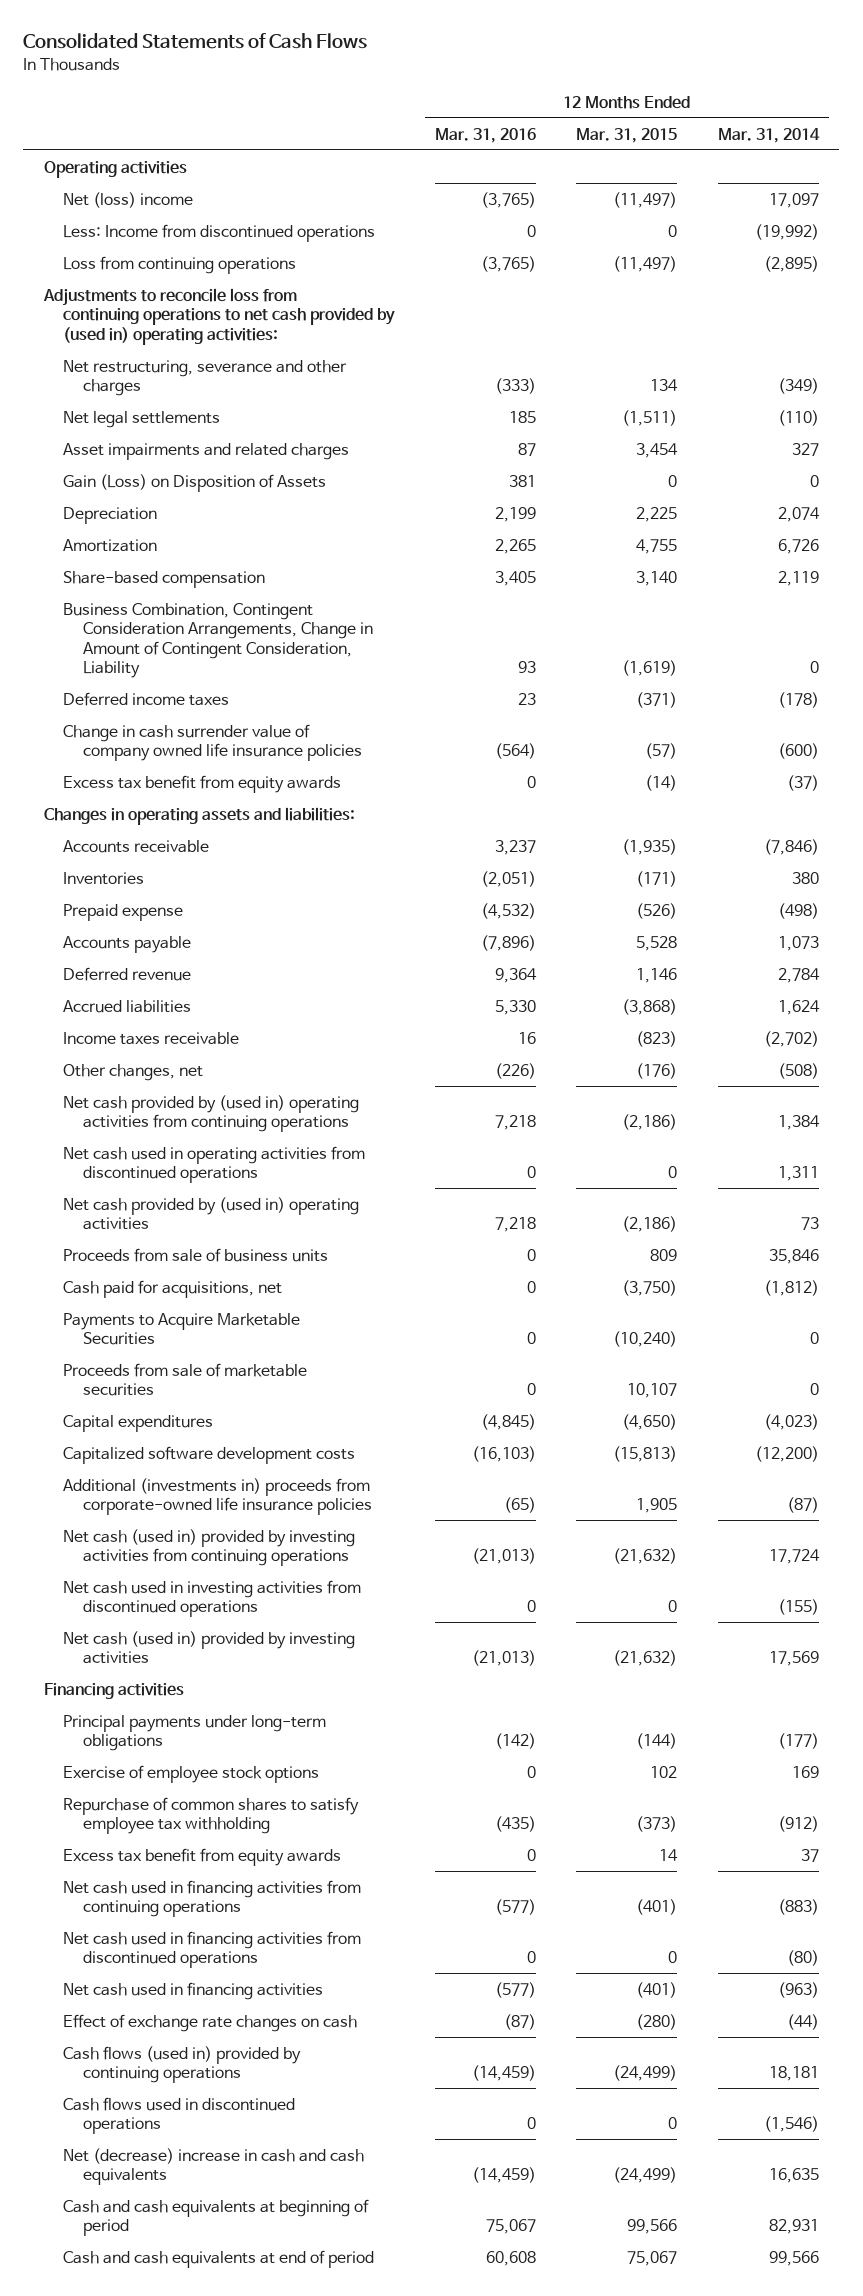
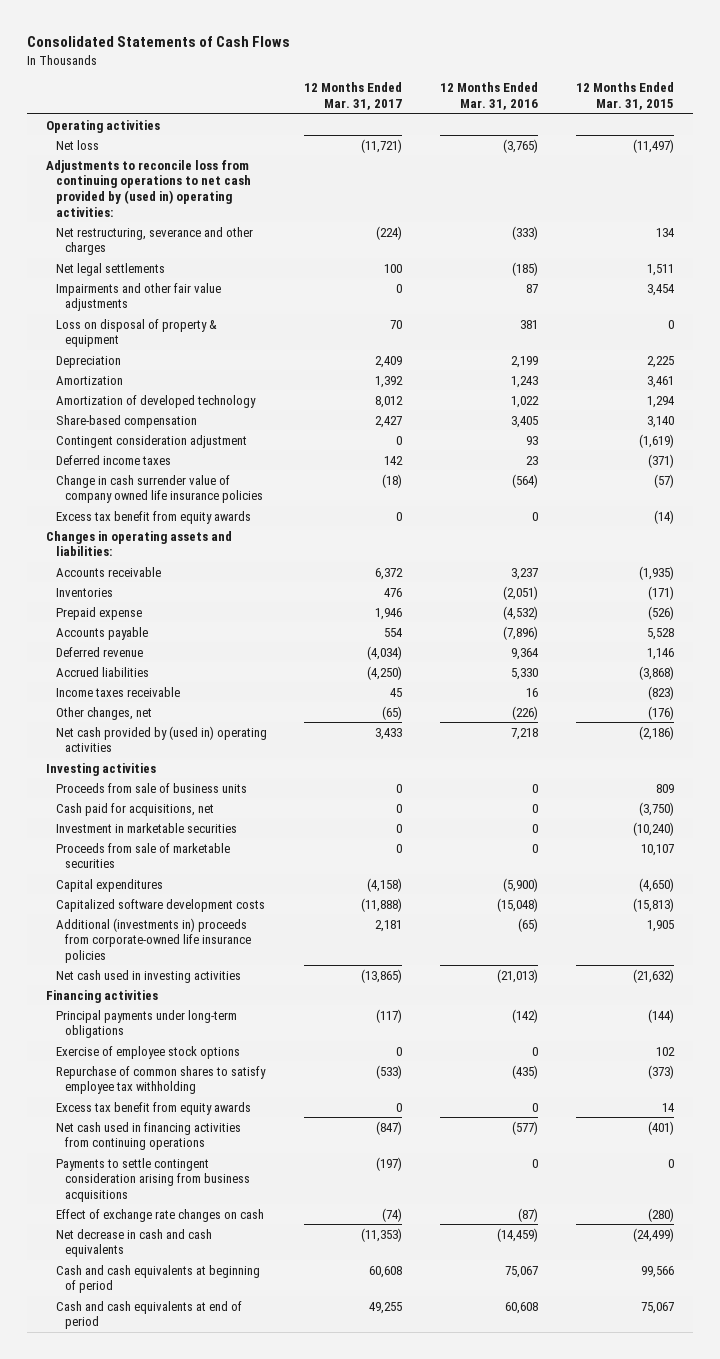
- | 12 Months Ended Mar. 31, 2016 | 12 Months Ended Mar. 31, 2015 | 12 Months Ended Mar. 31, 2014
+ | 12 Months Ended Mar. 31, 2017 | 12 Months Ended Mar. 31, 2016 | 12 Months Ended Mar. 31, 2015
- Net (loss) income | (3,765) | (11,497) | 17,097
- Less: Income from discontinued operations | 0 | 0 | (19,992)
- Loss from continuing operations | (3,765) | (11,497) | (2,895)
+ Net loss | (11,721) | (3,765) | (11,497)
- Net legal settlements | 185 | (1,511) | (110)
- Asset impairments and related charges | 87 | 3,454 | 327
- Gain (Loss) on Disposition of Assets | 381 | 0 | 0
+ Net legal settlements | 100 | (185) | 1,511
+ Impairments and other fair value adjustments | 0 | 87 | 3,454
+ Loss on disposal of property & equipment | 70 | 381 | 0
- Amortization | 2,265 | 4,755 | 6,726
+ Amortization | 1,392 | 1,243 | 3,461
+ Amortization of developed technology | 8,012 | 1,022 | 1,294
- Business Combination, Contingent Consideration Arrangements, Change in Amount of Contingent Consideration, Liability | 93 | (1,619) | 0
+ Contingent consideration adjustment | 0 | 93 | (1,619)
- Net cash provided by (used in) operating activities from continuing operations | 7,218 | (2,186) | 1,384
- Net cash used in operating activities from discontinued operations | 0 | 0 | 1,311
+ Investing activities
- Payments to Acquire Marketable Securities | 0 | (10,240) | 0
+ Investment in marketable securities | 0 | 0 | (10,240)
- Capital expenditures | (4,845) | (4,650) | (4,023)
- Capitalized software development costs | (16,103) | (15,813) | (12,200)
+ Capital expenditures | (4,158) | (5,900) | (4,650)
+ Capitalized software development costs | (11,888) | (15,048) | (15,813)
- Net cash (used in) provided by investing activities from continuing operations | (21,013) | (21,632) | 17,724
- Net cash used in investing activities from discontinued operations | 0 | 0 | (155)
- Net cash (used in) provided by investing activities | (21,013) | (21,632) | 17,569
+ Net cash used in investing activities | (13,865) | (21,013) | (21,632)
- Net cash used in financing activities from discontinued operations | 0 | 0 | (80)
- Net cash used in financing activities | (577) | (401) | (963)
+ Payments to settle contingent consideration arising from business acquisitions | (197) | 0 | 0
- Cash flows (used in) provided by continuing operations | (14,459) | (24,499) | 18,181
- Cash flows used in discontinued operations | 0 | 0 | (1,546)
- Net (decrease) increase in cash and cash equivalents | (14,459) | (24,499) | 16,635
+ Net decrease in cash and cash equivalents | (11,353) | (14,459) | (24,499)

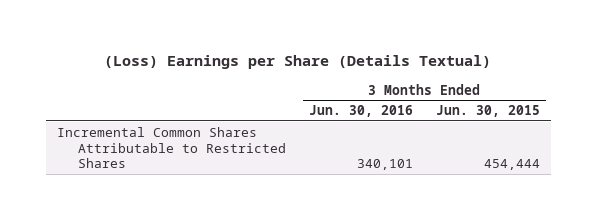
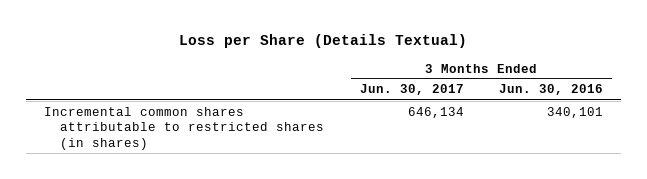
- (Loss) Earnings per Share (Details Textual)
+ Loss per Share (Details Textual)
- | 3 Months Ended Jun. 30, 2016 | 3 Months Ended Jun. 30, 2015
+ | 3 Months Ended Jun. 30, 2017 | 3 Months Ended Jun. 30, 2016
- Incremental Common Shares Attributable to Restricted Shares | 340,101 | 454,444
+ Incremental common shares attributable to restricted shares (in shares) | 646,134 | 340,101

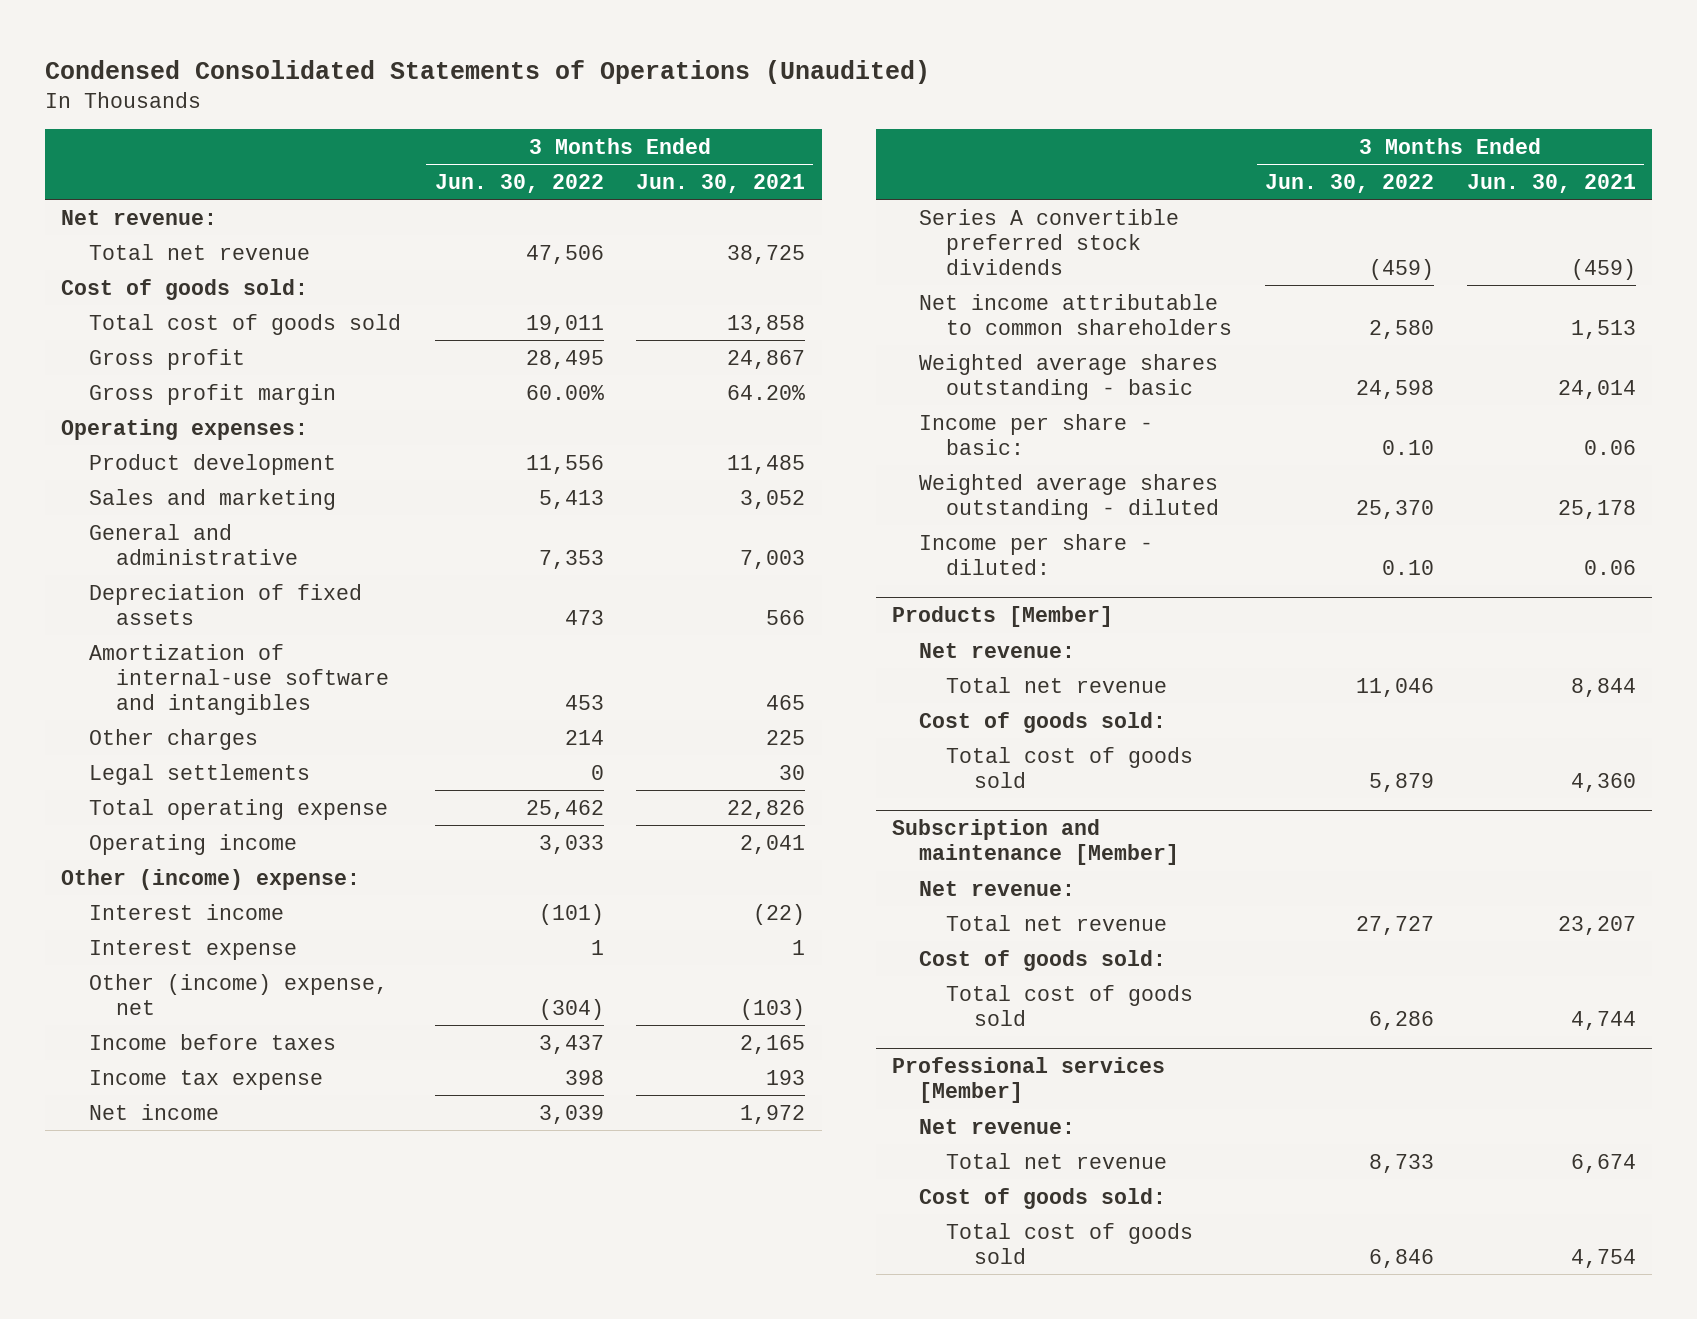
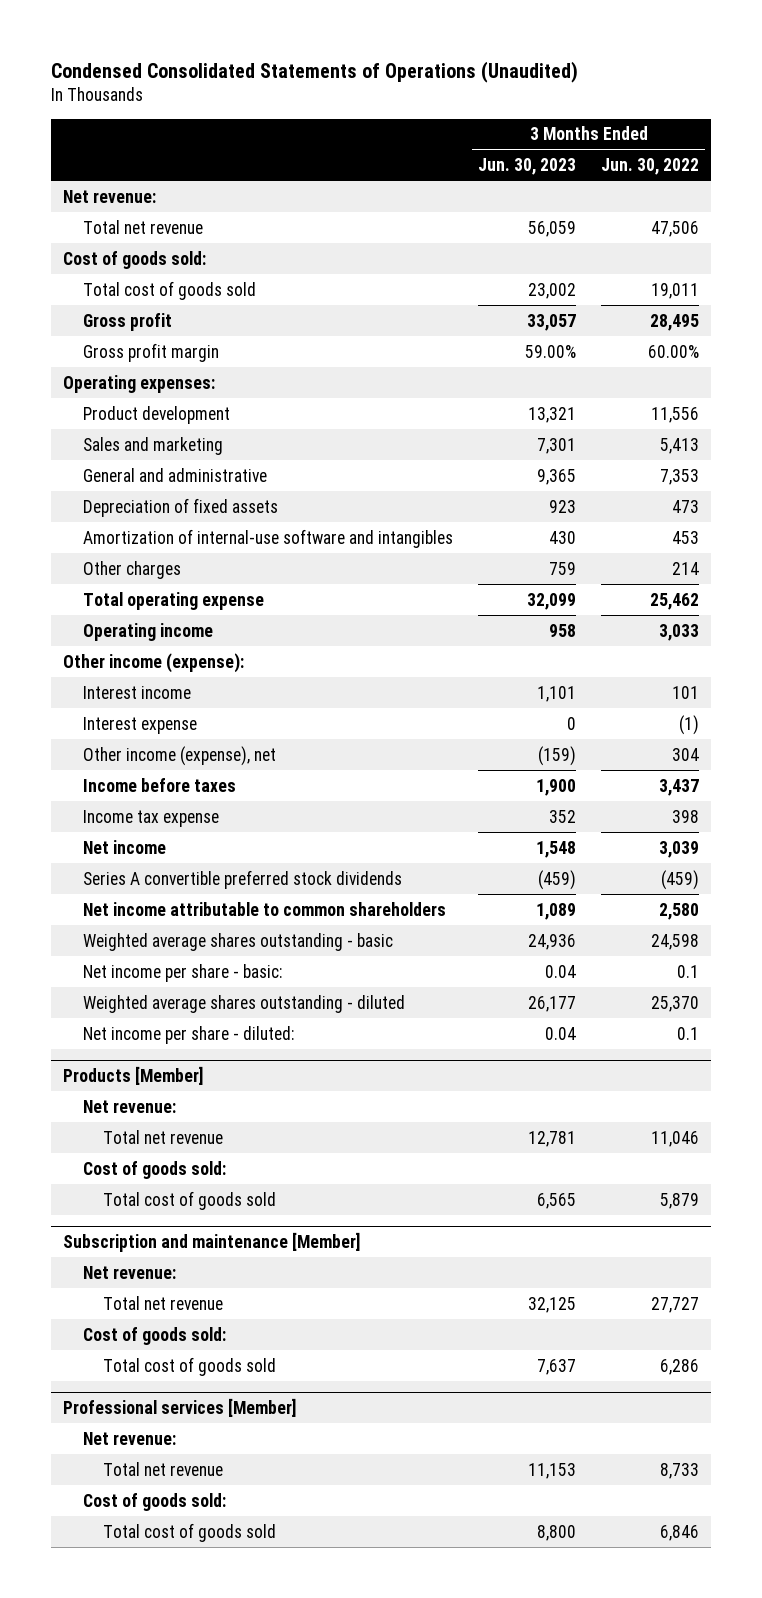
- | 3 Months Ended Jun. 30, 2022 | 3 Months Ended Jun. 30, 2021
+ | 3 Months Ended Jun. 30, 2023 | 3 Months Ended Jun. 30, 2022
- Legal settlements | 0 | 30
- Other (income) expense:
- Interest income | (101) | (22)
- Interest expense | 1 | 1
- Other (income) expense, net | (304) | (103)
+ Other income (expense):
+ Interest income | 1,101 | 101
+ Interest expense | 0 | (1)
+ Other income (expense), net | (159) | 304
- Income per share - basic: | 0.10 | 0.06
+ Net income per share - basic: | 0.04 | 0.1
- Income per share - diluted: | 0.10 | 0.06
+ Net income per share - diluted: | 0.04 | 0.1

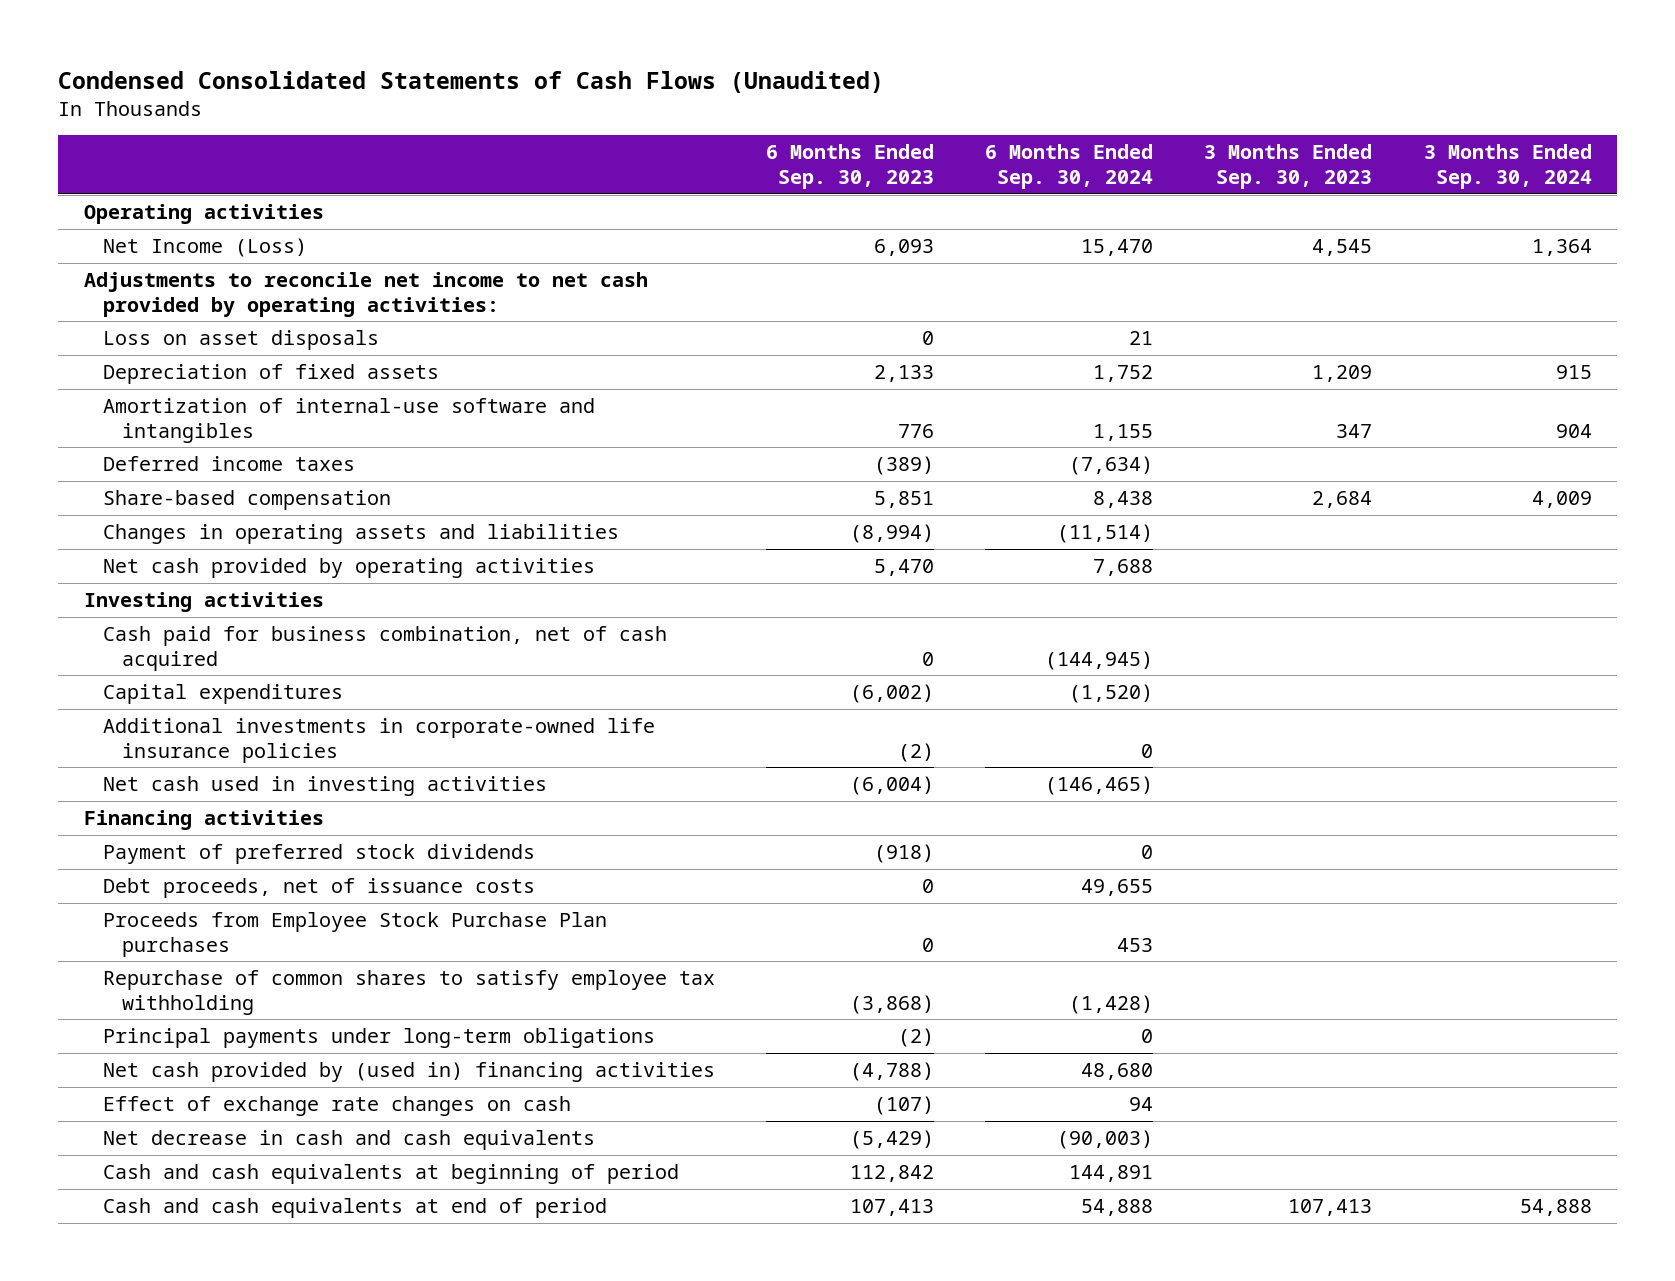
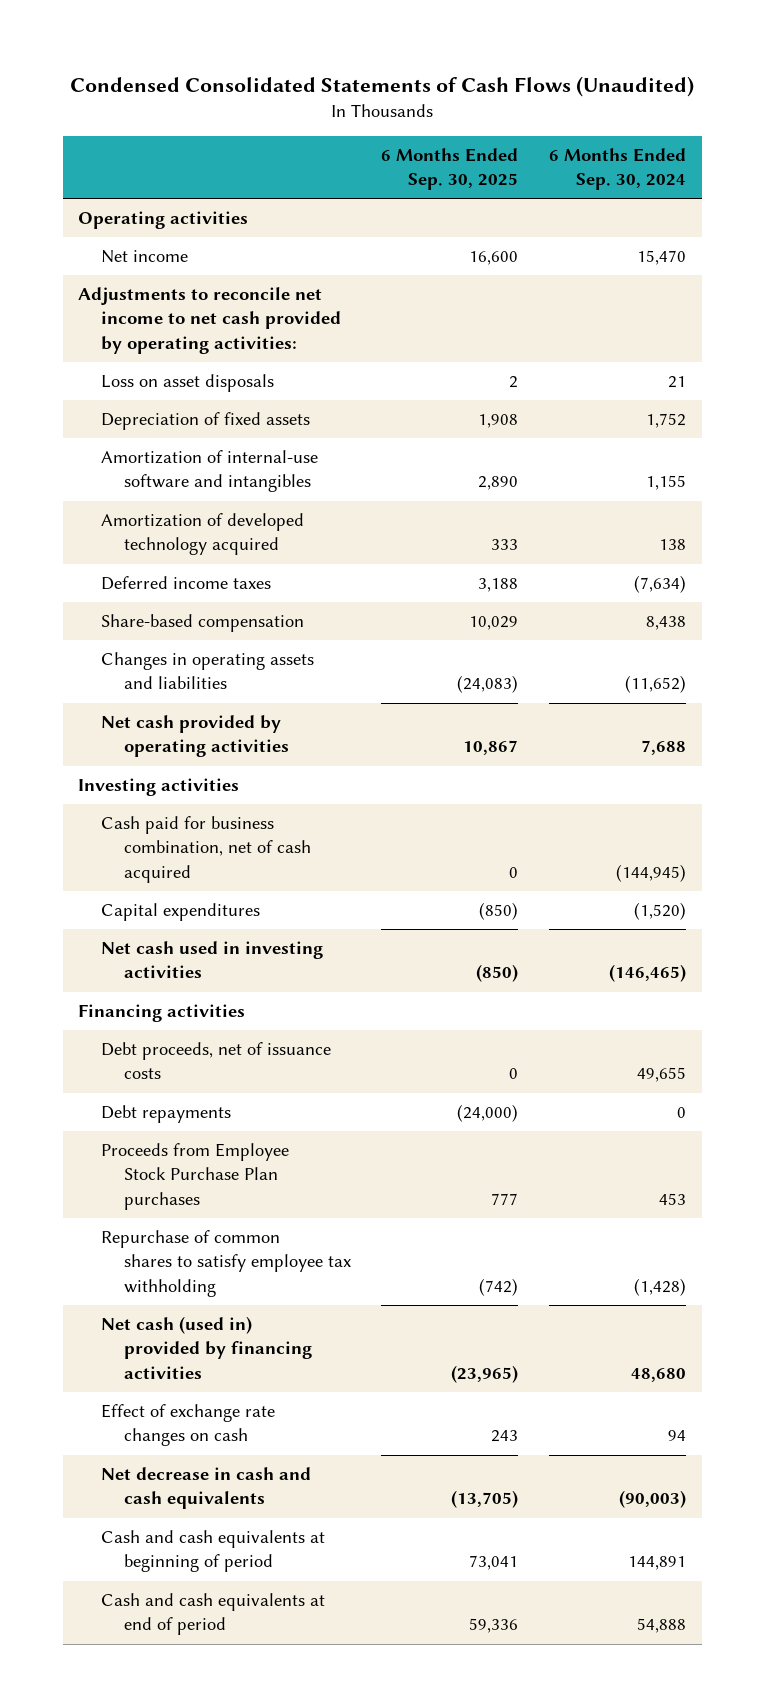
- | 6 Months Ended Sep. 30, 2023 | 6 Months Ended Sep. 30, 2024 | 3 Months Ended Sep. 30, 2023 | 3 Months Ended Sep. 30, 2024
+ | 6 Months Ended Sep. 30, 2025 | 6 Months Ended Sep. 30, 2024
- Net Income (Loss) | 6,093 | 15,470 | 4,545 | 1,364
+ Net income | 16,600 | 15,470
+ Amortization of developed technology acquired | 333 | 138
- Changes in operating assets and liabilities | (8,994) | (11,514) | |
+ Changes in operating assets and liabilities | (24,083) | (11,652)
- Additional investments in corporate-owned life insurance policies | (2) | 0 | |
- Payment of preferred stock dividends | (918) | 0 | |
+ Debt repayments | (24,000) | 0
- Principal payments under long-term obligations | (2) | 0 | |
- Net cash provided by (used in) financing activities | (4,788) | 48,680 | |
+ Net cash (used in) provided by financing activities | (23,965) | 48,680

